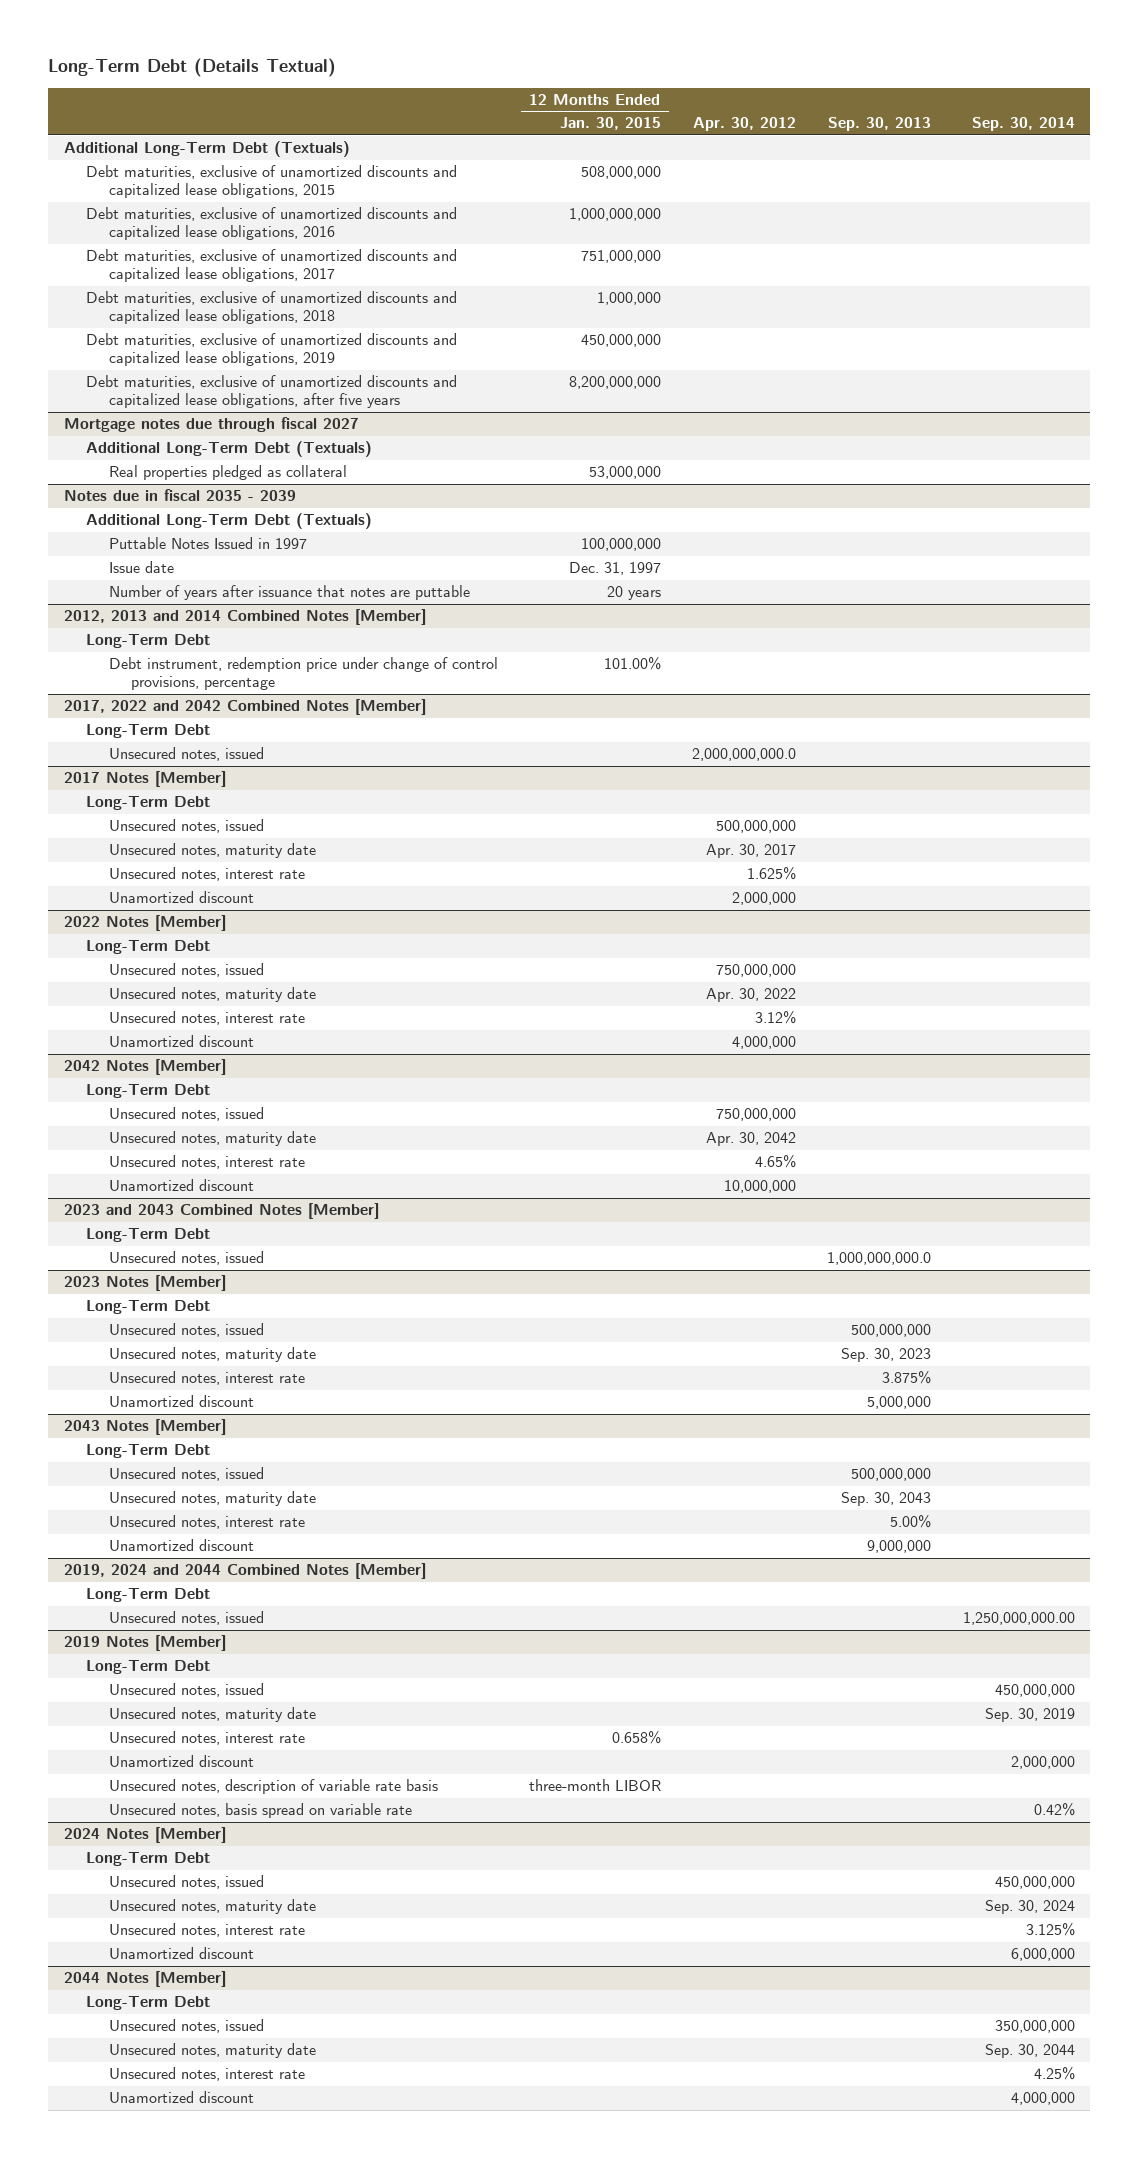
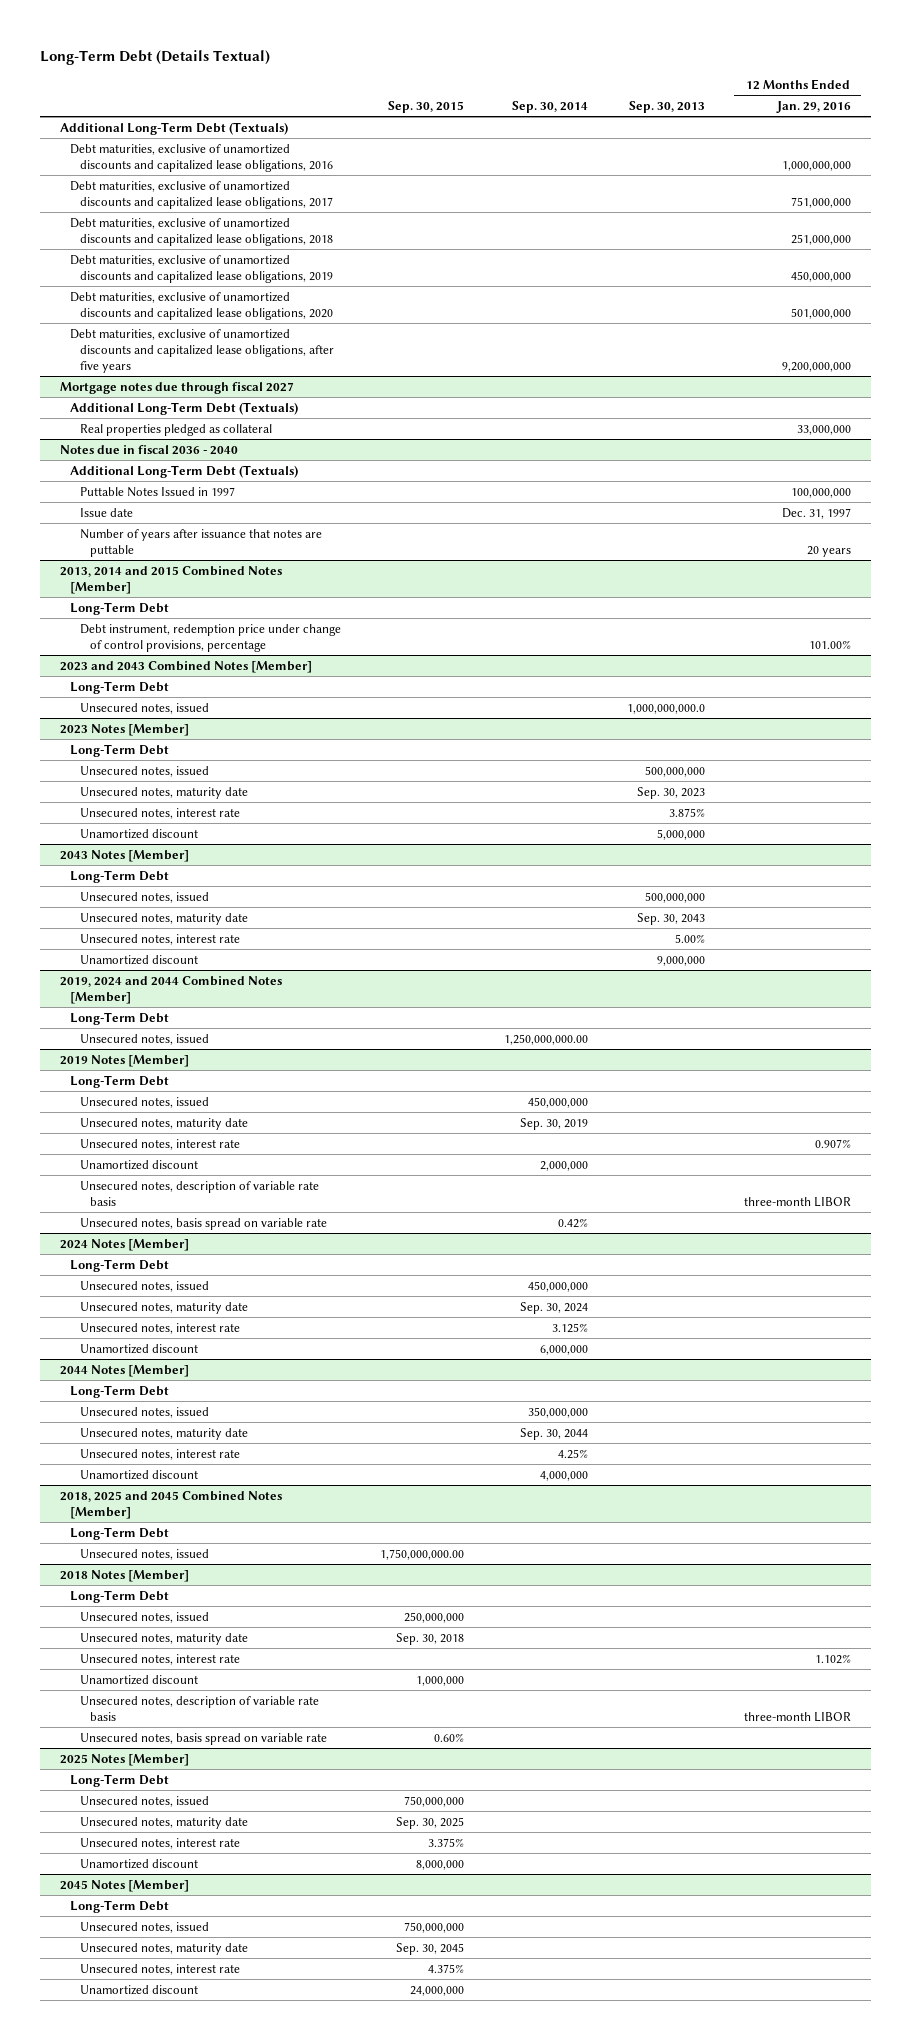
- | 12 Months Ended Jan. 30, 2015 | Apr. 30, 2012 | Sep. 30, 2013 | Sep. 30, 2014
+ | Sep. 30, 2015 | Sep. 30, 2014 | Sep. 30, 2013 | 12 Months Ended Jan. 29, 2016
- Debt maturities, exclusive of unamortized discounts and capitalized lease obligations, 2015 | 508,000,000 | | |
+ Debt maturities, exclusive of unamortized discounts and capitalized lease obligations, 2020 | | | | 501,000,000
- Notes due in fiscal 2035 - 2039
+ Notes due in fiscal 2036 - 2040
- 2012, 2013 and 2014 Combined Notes [Member]
- Long-Term Debt
- Debt instrument, redemption price under change of control provisions, percentage | 101.00% | | |
- 2017, 2022 and 2042 Combined Notes [Member]
- Long-Term Debt
- Unsecured notes, issued | | 2,000,000,000.0 | |
- 2017 Notes [Member]
- Long-Term Debt
- Unsecured notes, issued | | 500,000,000 | |
- Unsecured notes, maturity date | | Apr. 30, 2017 | |
- Unsecured notes, interest rate | | 1.625% | |
- Unamortized discount | | 2,000,000 | |
- 2022 Notes [Member]
- Long-Term Debt
- Unsecured notes, issued | | 750,000,000 | |
- Unsecured notes, maturity date | | Apr. 30, 2022 | |
- Unsecured notes, interest rate | | 3.12% | |
- Unamortized discount | | 4,000,000 | |
- 2042 Notes [Member]
- Long-Term Debt
- Unsecured notes, issued | | 750,000,000 | |
- Unsecured notes, maturity date | | Apr. 30, 2042 | |
- Unsecured notes, interest rate | | 4.65% | |
- Unamortized discount | | 10,000,000 | |
+ 2013, 2014 and 2015 Combined Notes [Member]
+ Long-Term Debt
+ Debt instrument, redemption price under change of control provisions, percentage | | | | 101.00%
+ 2018, 2025 and 2045 Combined Notes [Member]
+ Long-Term Debt
+ Unsecured notes, issued | 1,750,000,000.00 | | |
+ 2018 Notes [Member]
+ Long-Term Debt
+ Unsecured notes, issued | 250,000,000 | | |
+ Unsecured notes, maturity date | Sep. 30, 2018 | | |
+ Unsecured notes, interest rate | | | | 1.102%
+ Unamortized discount | 1,000,000 | | |
+ Unsecured notes, description of variable rate basis | | | | three-month LIBOR
+ Unsecured notes, basis spread on variable rate | 0.60% | | |
+ 2025 Notes [Member]
+ Long-Term Debt
+ Unsecured notes, issued | 750,000,000 | | |
+ Unsecured notes, maturity date | Sep. 30, 2025 | | |
+ Unsecured notes, interest rate | 3.375% | | |
+ Unamortized discount | 8,000,000 | | |
+ 2045 Notes [Member]
+ Long-Term Debt
+ Unsecured notes, issued | 750,000,000 | | |
+ Unsecured notes, maturity date | Sep. 30, 2045 | | |
+ Unsecured notes, interest rate | 4.375% | | |
+ Unamortized discount | 24,000,000 | | |

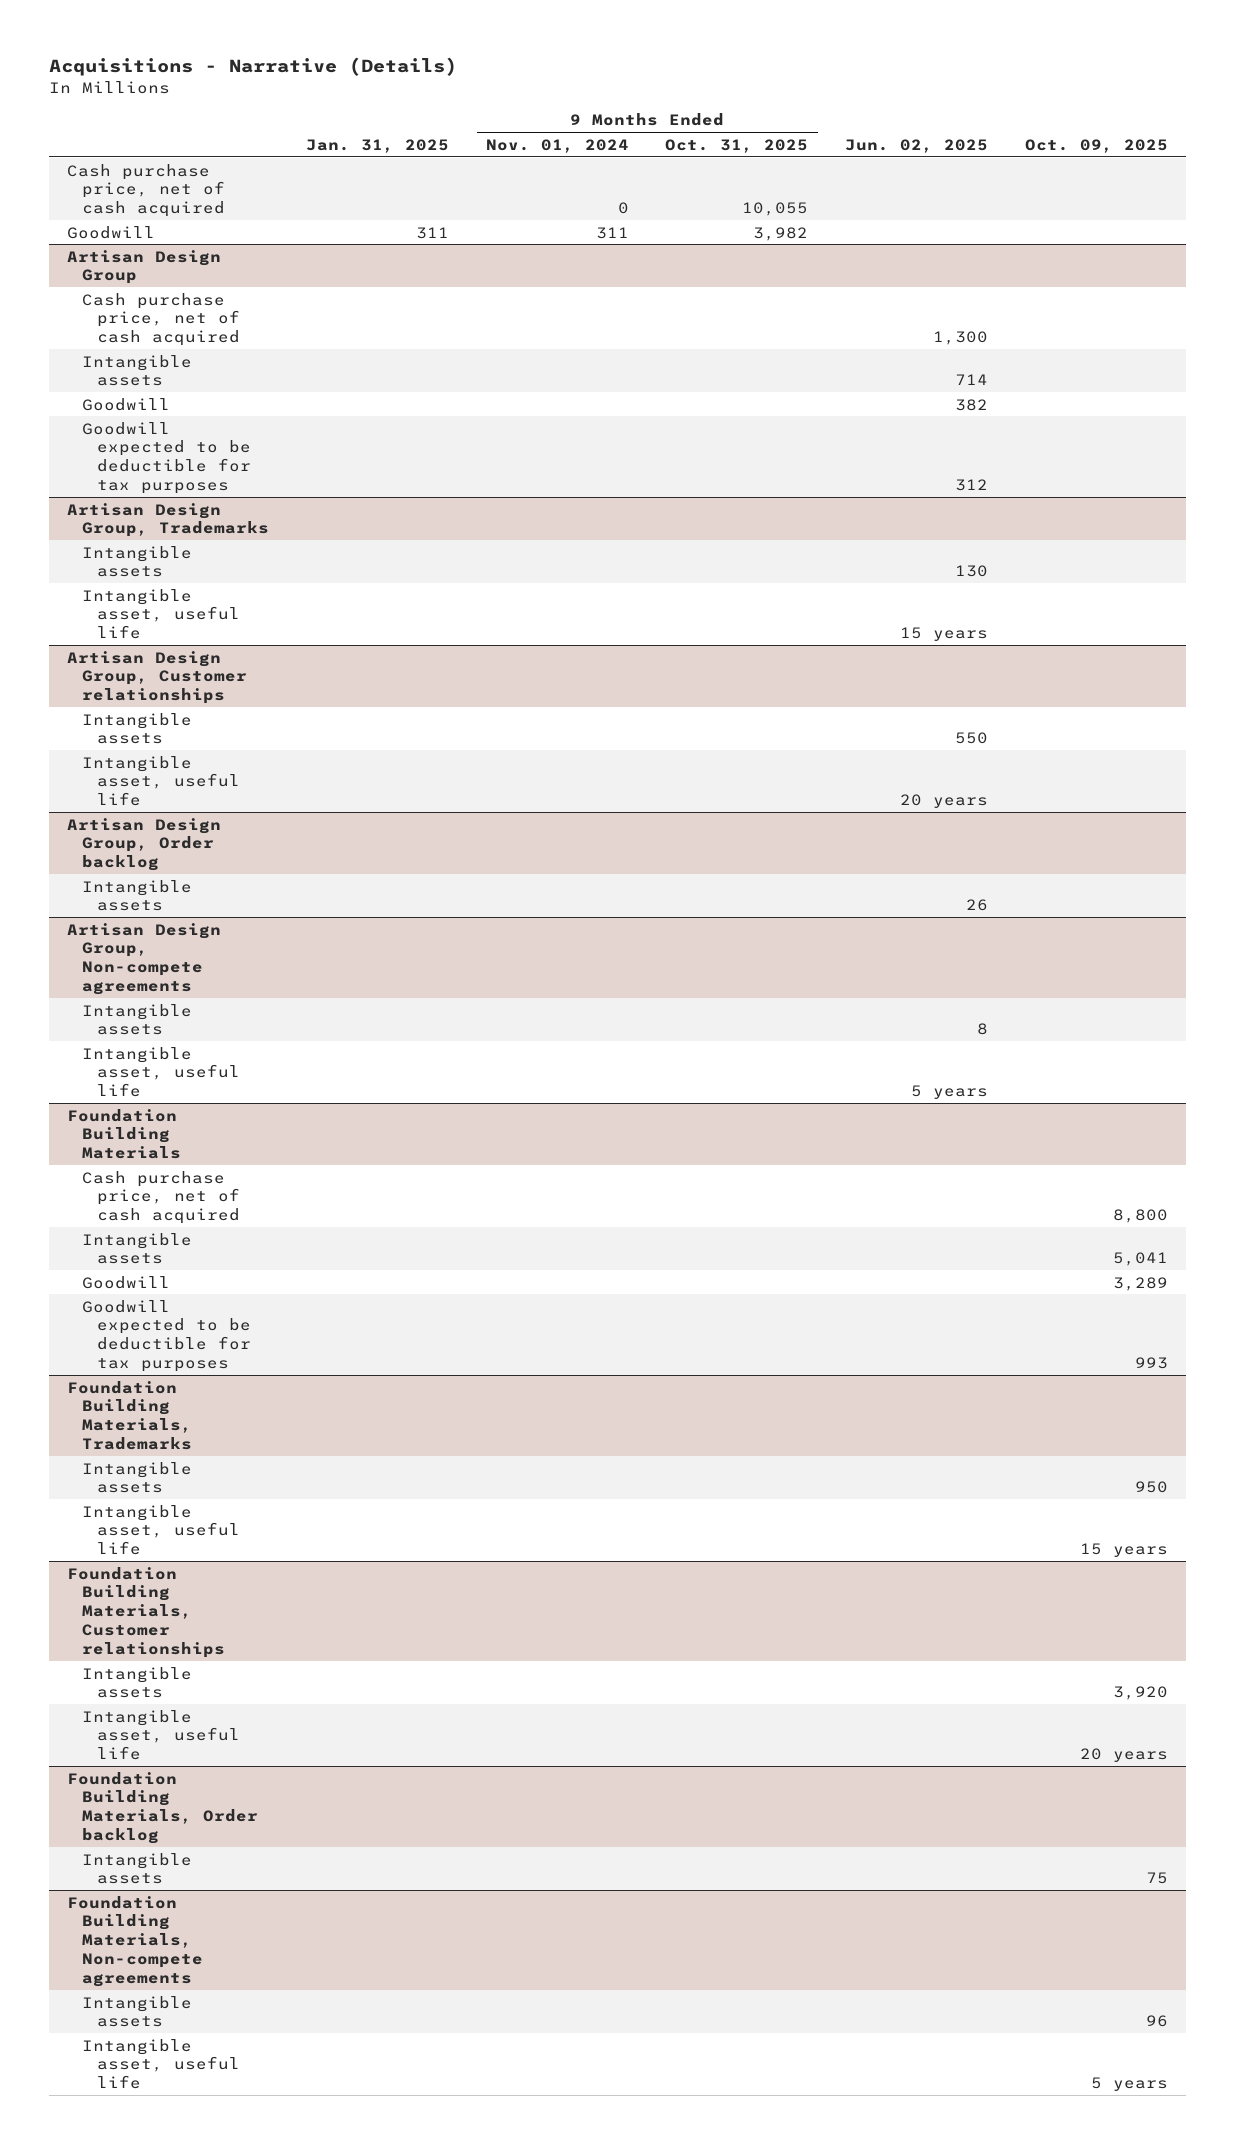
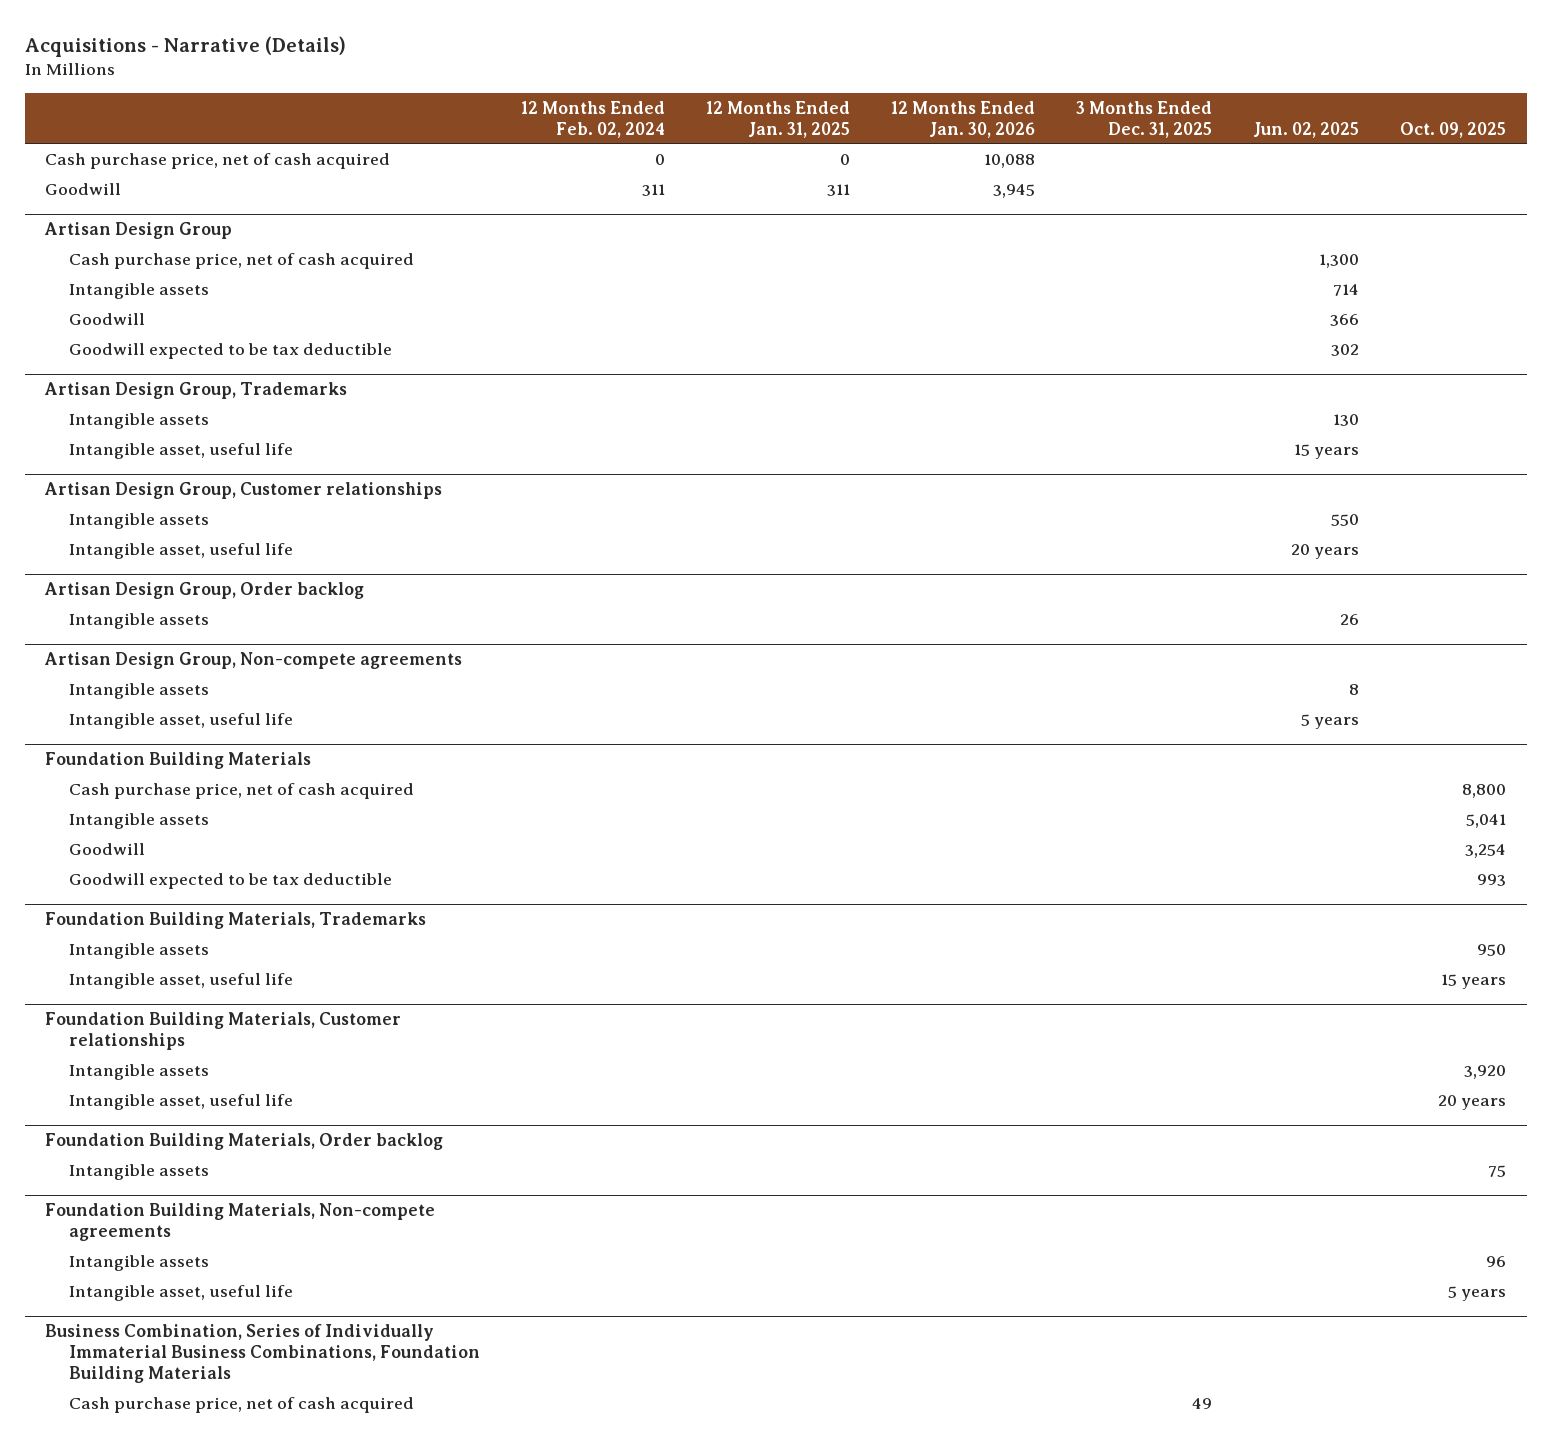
- | Jan. 31, 2025 | 9 Months Ended Nov. 01, 2024 | 9 Months Ended Oct. 31, 2025 | Jun. 02, 2025 | Oct. 09, 2025
+ | 12 Months Ended Feb. 02, 2024 | 12 Months Ended Jan. 31, 2025 | 12 Months Ended Jan. 30, 2026 | 3 Months Ended Dec. 31, 2025 | Jun. 02, 2025 | Oct. 09, 2025
@ Artisan Design Group
- Goodwill | | | | 382 |
- Goodwill expected to be deductible for tax purposes | | | | 312 |
+ Goodwill | | | | | 366 |
+ Goodwill expected to be tax deductible | | | | | 302 |
@ Foundation Building Materials
- Goodwill | | | | | 3,289
- Goodwill expected to be deductible for tax purposes | | | | | 993
+ Goodwill | | | | | | 3,254
+ Goodwill expected to be tax deductible | | | | | | 993
+ Business Combination, Series of Individually Immaterial Business Combinations, Foundation Building Materials
+ Cash purchase price, net of cash acquired | | | | 49 | |

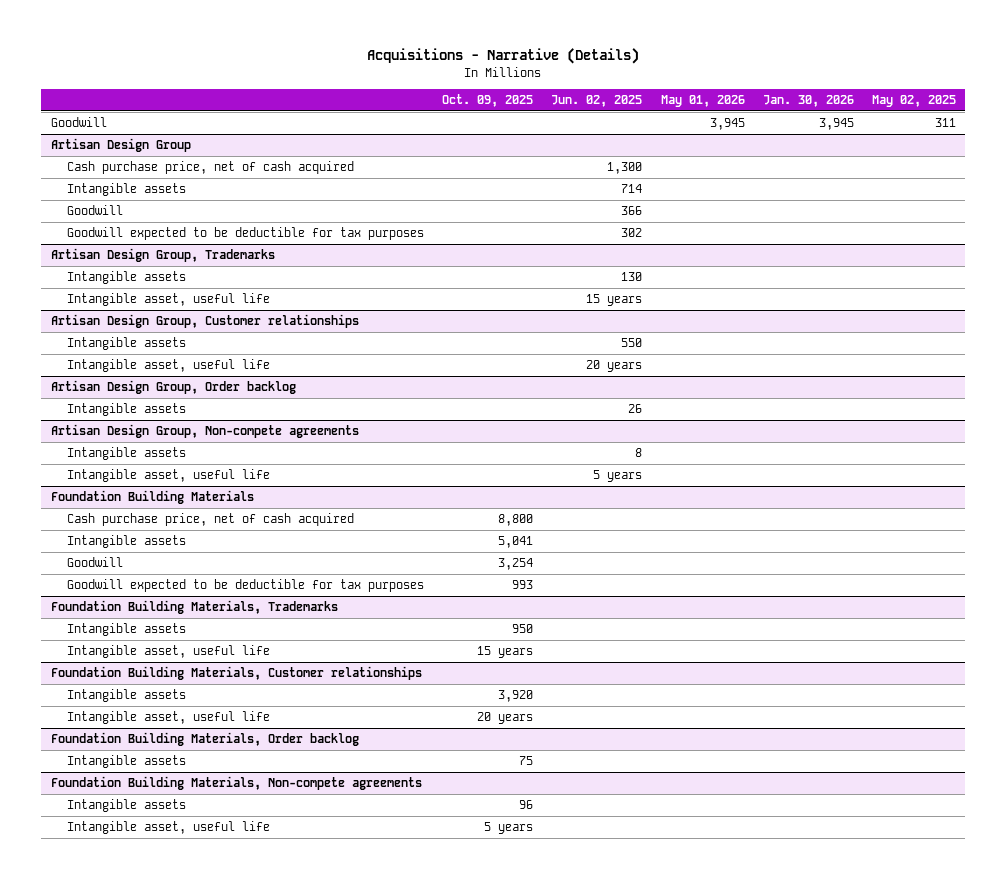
- | 12 Months Ended Feb. 02, 2024 | 12 Months Ended Jan. 31, 2025 | 12 Months Ended Jan. 30, 2026 | 3 Months Ended Dec. 31, 2025 | Jun. 02, 2025 | Oct. 09, 2025
+ | Oct. 09, 2025 | Jun. 02, 2025 | May 01, 2026 | Jan. 30, 2026 | May 02, 2025
- Cash purchase price, net of cash acquired | 0 | 0 | 10,088 | | |
@ Artisan Design Group
- Goodwill expected to be tax deductible | | | | | 302 |
+ Goodwill expected to be deductible for tax purposes | | 302 | | |
@ Foundation Building Materials
- Goodwill expected to be tax deductible | | | | | | 993
+ Goodwill expected to be deductible for tax purposes | 993 | | | |
- Business Combination, Series of Individually Immaterial Business Combinations, Foundation Building Materials
- Cash purchase price, net of cash acquired | | | | 49 | |

